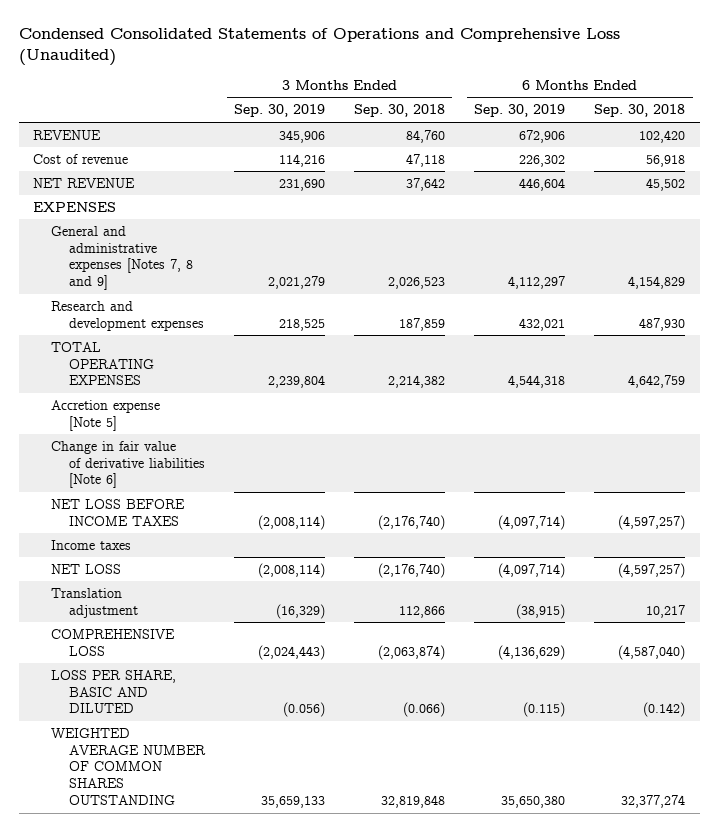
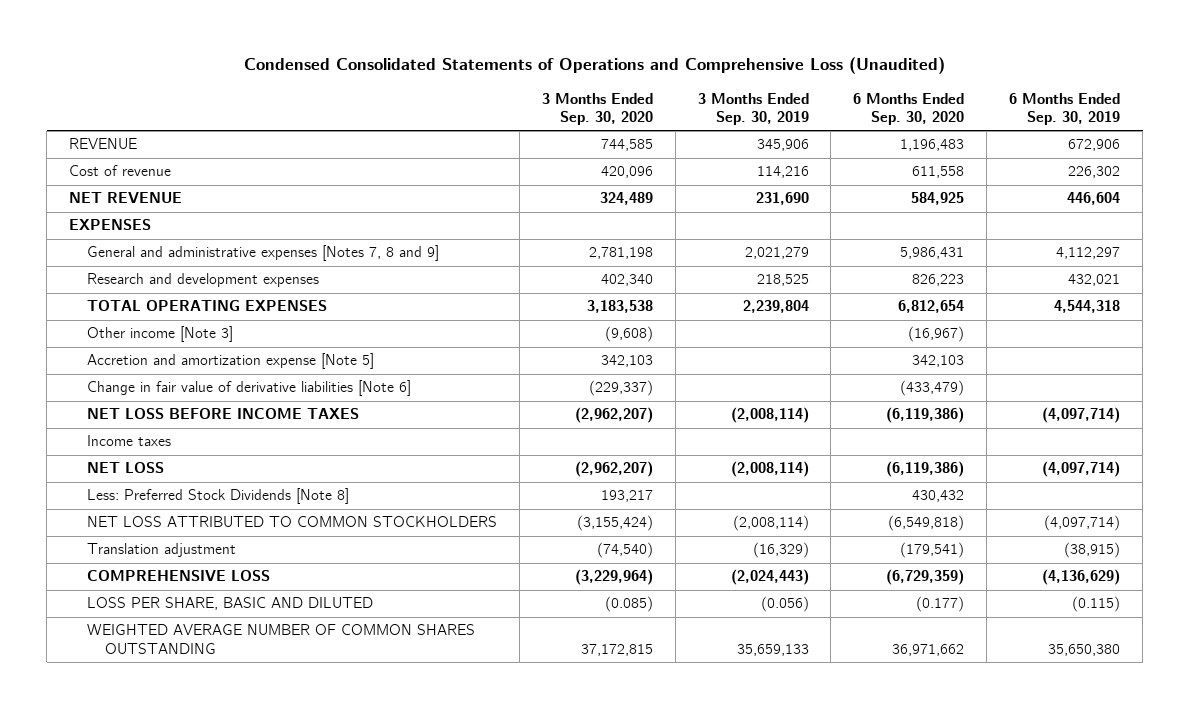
- | 3 Months Ended Sep. 30, 2019 | 3 Months Ended Sep. 30, 2018 | 6 Months Ended Sep. 30, 2019 | 6 Months Ended Sep. 30, 2018
+ | 3 Months Ended Sep. 30, 2020 | 3 Months Ended Sep. 30, 2019 | 6 Months Ended Sep. 30, 2020 | 6 Months Ended Sep. 30, 2019
- Accretion expense [Note 5]
+ Other income [Note 3] | (9,608) | | (16,967) |
+ Accretion and amortization expense [Note 5] | 342,103 | | 342,103 |
+ Less: Preferred Stock Dividends [Note 8] | 193,217 | | 430,432 |
+ NET LOSS ATTRIBUTED TO COMMON STOCKHOLDERS | (3,155,424) | (2,008,114) | (6,549,818) | (4,097,714)

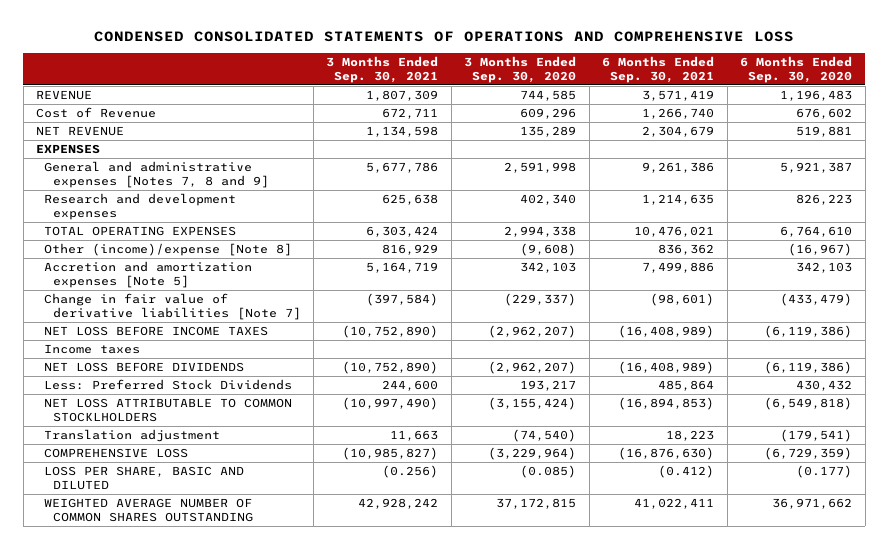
- Condensed Consolidated Statements of Operations and Comprehensive Loss (Unaudited)
+ CONDENSED CONSOLIDATED STATEMENTS OF OPERATIONS AND COMPREHENSIVE LOSS
- | 3 Months Ended Sep. 30, 2020 | 3 Months Ended Sep. 30, 2019 | 6 Months Ended Sep. 30, 2020 | 6 Months Ended Sep. 30, 2019
+ | 3 Months Ended Sep. 30, 2021 | 3 Months Ended Sep. 30, 2020 | 6 Months Ended Sep. 30, 2021 | 6 Months Ended Sep. 30, 2020
- Cost of revenue | 420,096 | 114,216 | 611,558 | 226,302
- NET REVENUE | 324,489 | 231,690 | 584,925 | 446,604
+ Cost of Revenue | 672,711 | 609,296 | 1,266,740 | 676,602
+ NET REVENUE | 1,134,598 | 135,289 | 2,304,679 | 519,881
- General and administrative expenses [Notes 7, 8 and 9] | 2,781,198 | 2,021,279 | 5,986,431 | 4,112,297
+ General and administrative expenses [Notes 7, 8 and 9] | 5,677,786 | 2,591,998 | 9,261,386 | 5,921,387
- TOTAL OPERATING EXPENSES | 3,183,538 | 2,239,804 | 6,812,654 | 4,544,318
- Other income [Note 3] | (9,608) | | (16,967) |
- Accretion and amortization expense [Note 5] | 342,103 | | 342,103 |
- Change in fair value of derivative liabilities [Note 6] | (229,337) | | (433,479) |
+ TOTAL OPERATING EXPENSES | 6,303,424 | 2,994,338 | 10,476,021 | 6,764,610
+ Other (income)/expense [Note 8] | 816,929 | (9,608) | 836,362 | (16,967)
+ Accretion and amortization expenses [Note 5] | 5,164,719 | 342,103 | 7,499,886 | 342,103
+ Change in fair value of derivative liabilities [Note 7] | (397,584) | (229,337) | (98,601) | (433,479)
- NET LOSS | (2,962,207) | (2,008,114) | (6,119,386) | (4,097,714)
- Less: Preferred Stock Dividends [Note 8] | 193,217 | | 430,432 |
- NET LOSS ATTRIBUTED TO COMMON STOCKHOLDERS | (3,155,424) | (2,008,114) | (6,549,818) | (4,097,714)
+ NET LOSS BEFORE DIVIDENDS | (10,752,890) | (2,962,207) | (16,408,989) | (6,119,386)
+ Less: Preferred Stock Dividends | 244,600 | 193,217 | 485,864 | 430,432
+ NET LOSS ATTRIBUTABLE TO COMMON STOCKLHOLDERS | (10,997,490) | (3,155,424) | (16,894,853) | (6,549,818)

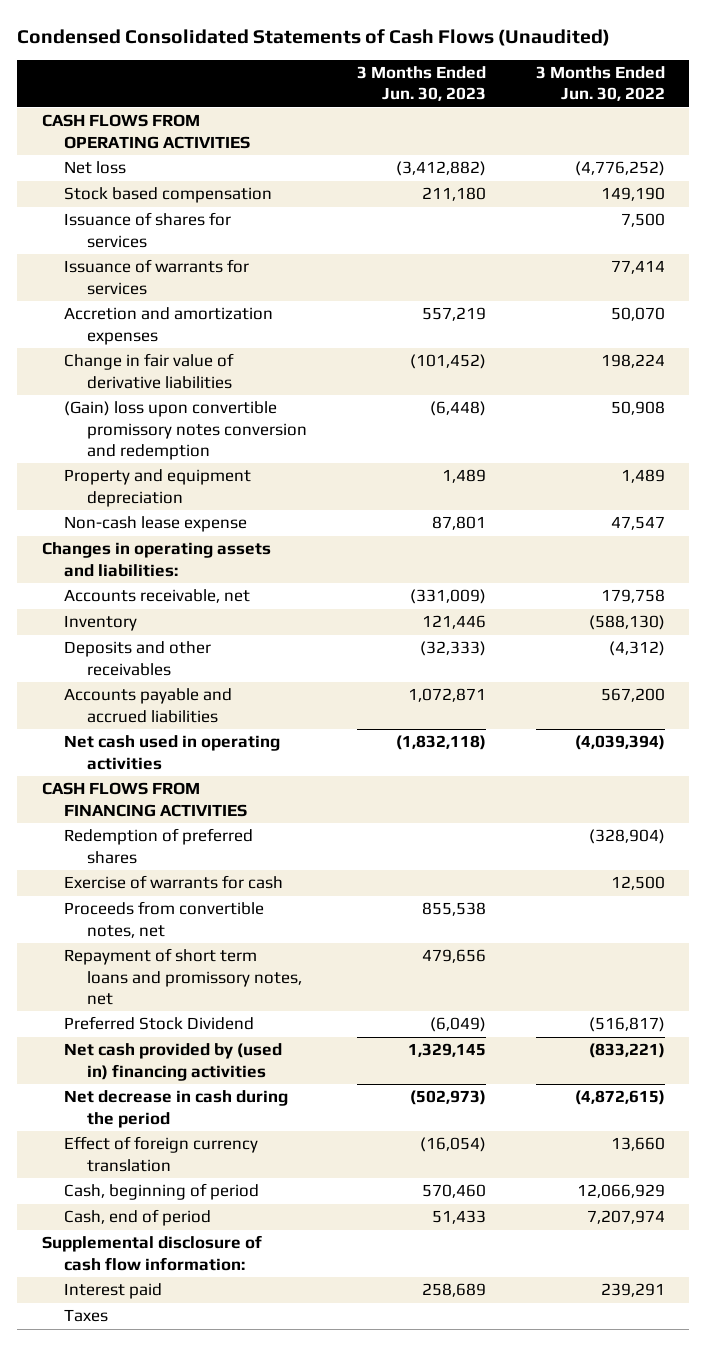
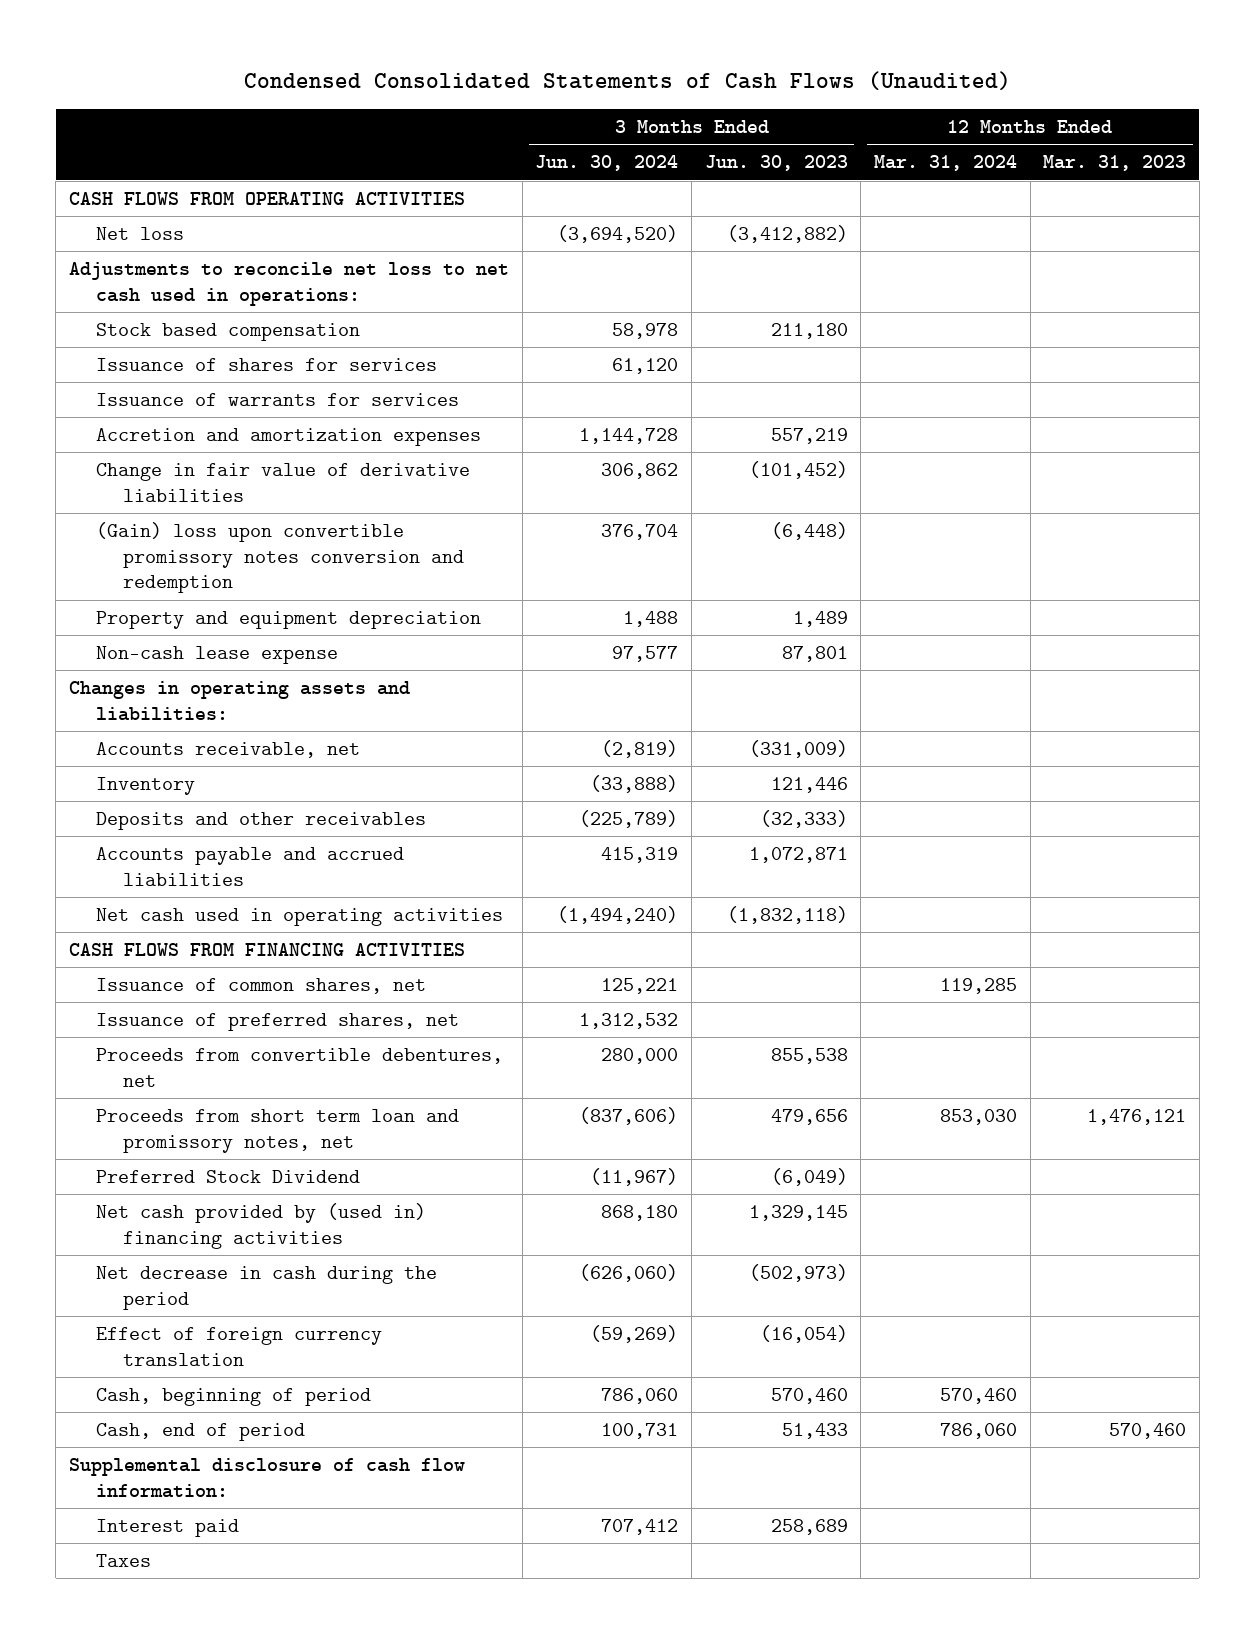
- | 3 Months Ended Jun. 30, 2023 | 3 Months Ended Jun. 30, 2022
+ | 3 Months Ended Jun. 30, 2024 | 3 Months Ended Jun. 30, 2023 | 12 Months Ended Mar. 31, 2024 | 12 Months Ended Mar. 31, 2023
+ Adjustments to reconcile net loss to net cash used in operations:
- Redemption of preferred shares | | (328,904)
- Exercise of warrants for cash | | 12,500
- Proceeds from convertible notes, net | 855,538 |
- Repayment of short term loans and promissory notes, net | 479,656 |
+ Issuance of common shares, net | 125,221 | | 119,285 |
+ Issuance of preferred shares, net | 1,312,532 | | |
+ Proceeds from convertible debentures, net | 280,000 | 855,538 | |
+ Proceeds from short term loan and promissory notes, net | (837,606) | 479,656 | 853,030 | 1,476,121

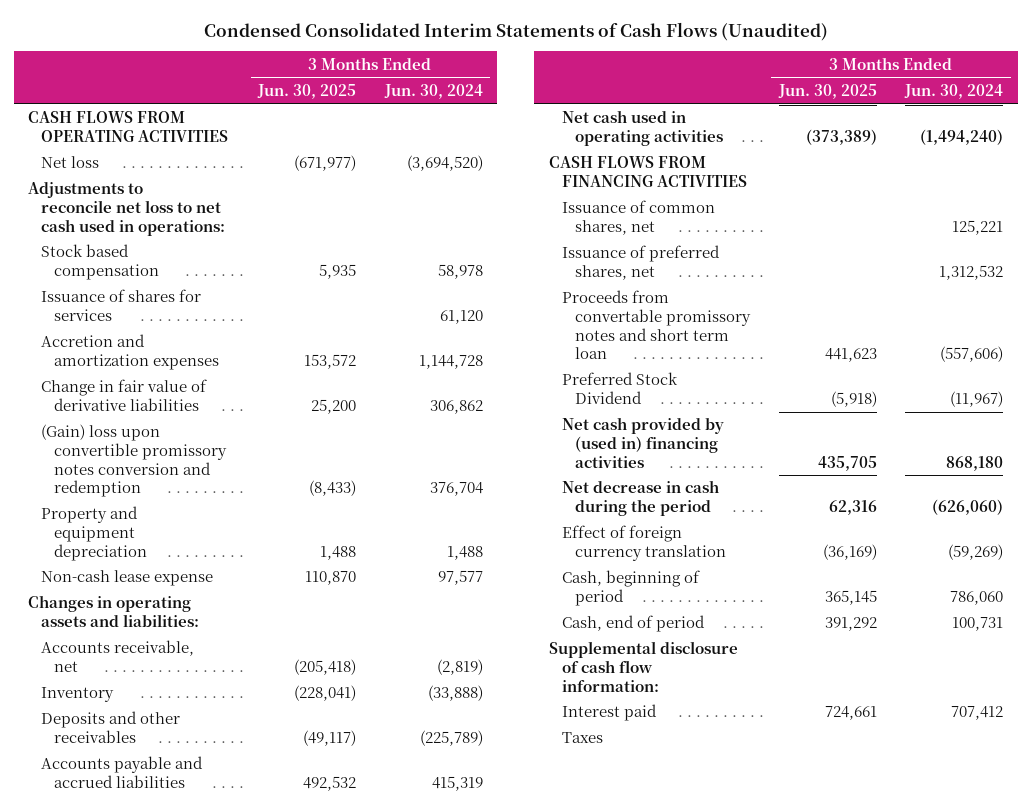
- Condensed Consolidated Statements of Cash Flows (Unaudited)
+ Condensed Consolidated Interim Statements of Cash Flows (Unaudited)
- | 3 Months Ended Jun. 30, 2024 | 3 Months Ended Jun. 30, 2023 | 12 Months Ended Mar. 31, 2024 | 12 Months Ended Mar. 31, 2023
+ | 3 Months Ended Jun. 30, 2025 | 3 Months Ended Jun. 30, 2024
- Issuance of warrants for services
- Proceeds from convertible debentures, net | 280,000 | 855,538 | |
- Proceeds from short term loan and promissory notes, net | (837,606) | 479,656 | 853,030 | 1,476,121
+ Proceeds from convertable promissory notes and short term loan | 441,623 | (557,606)

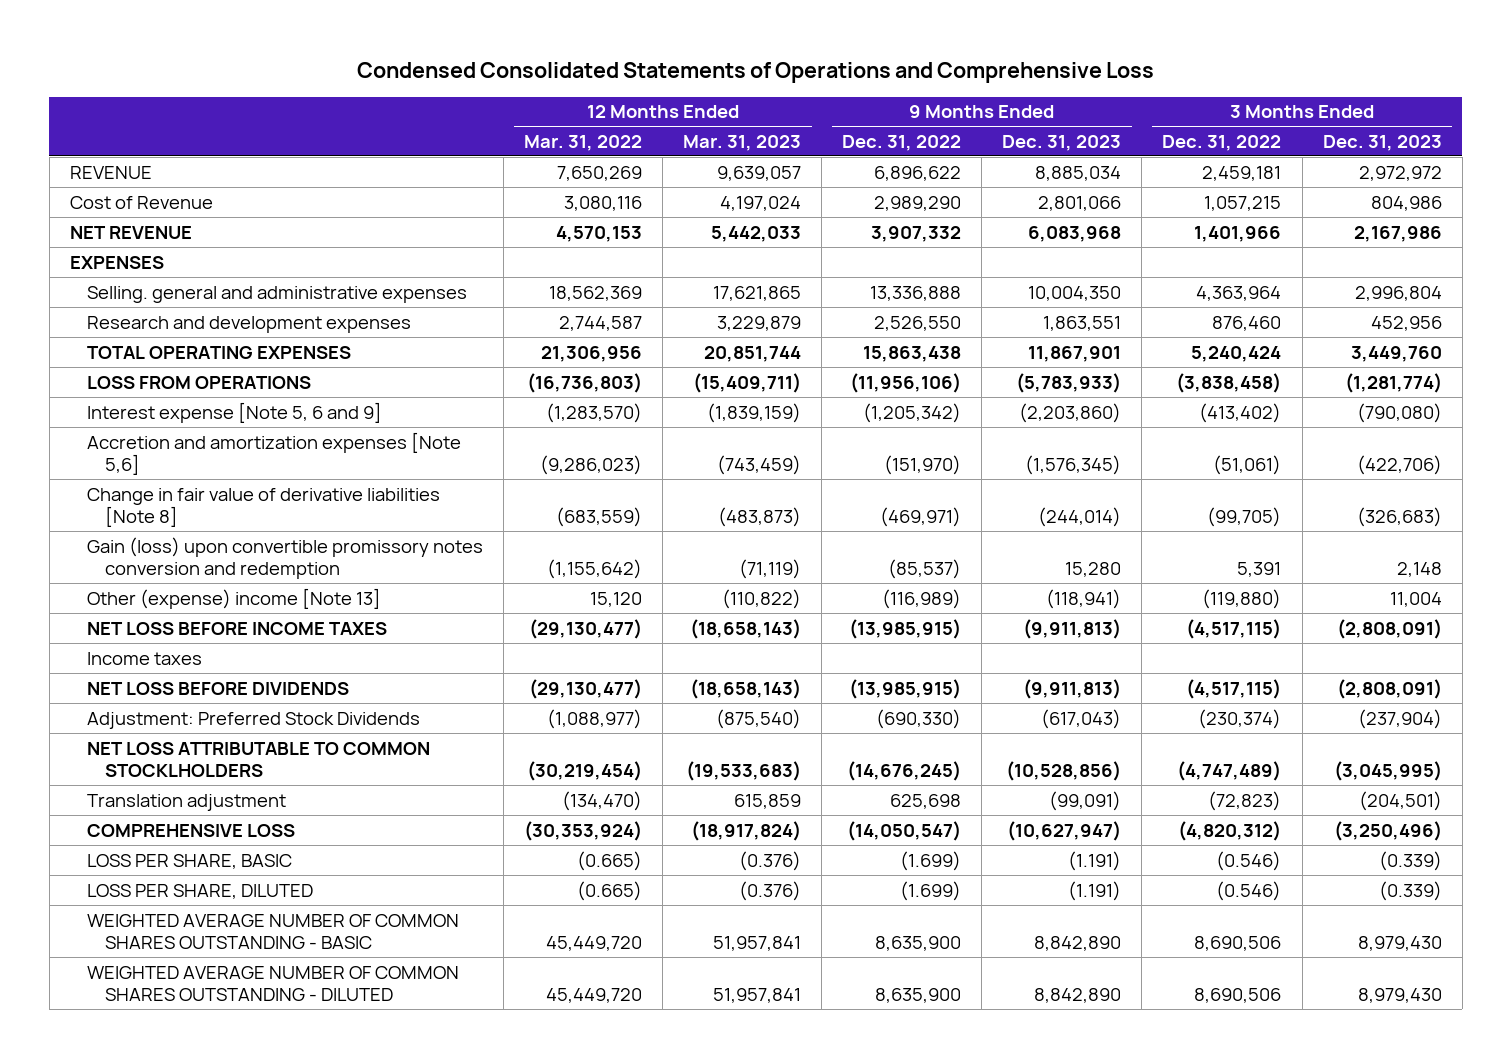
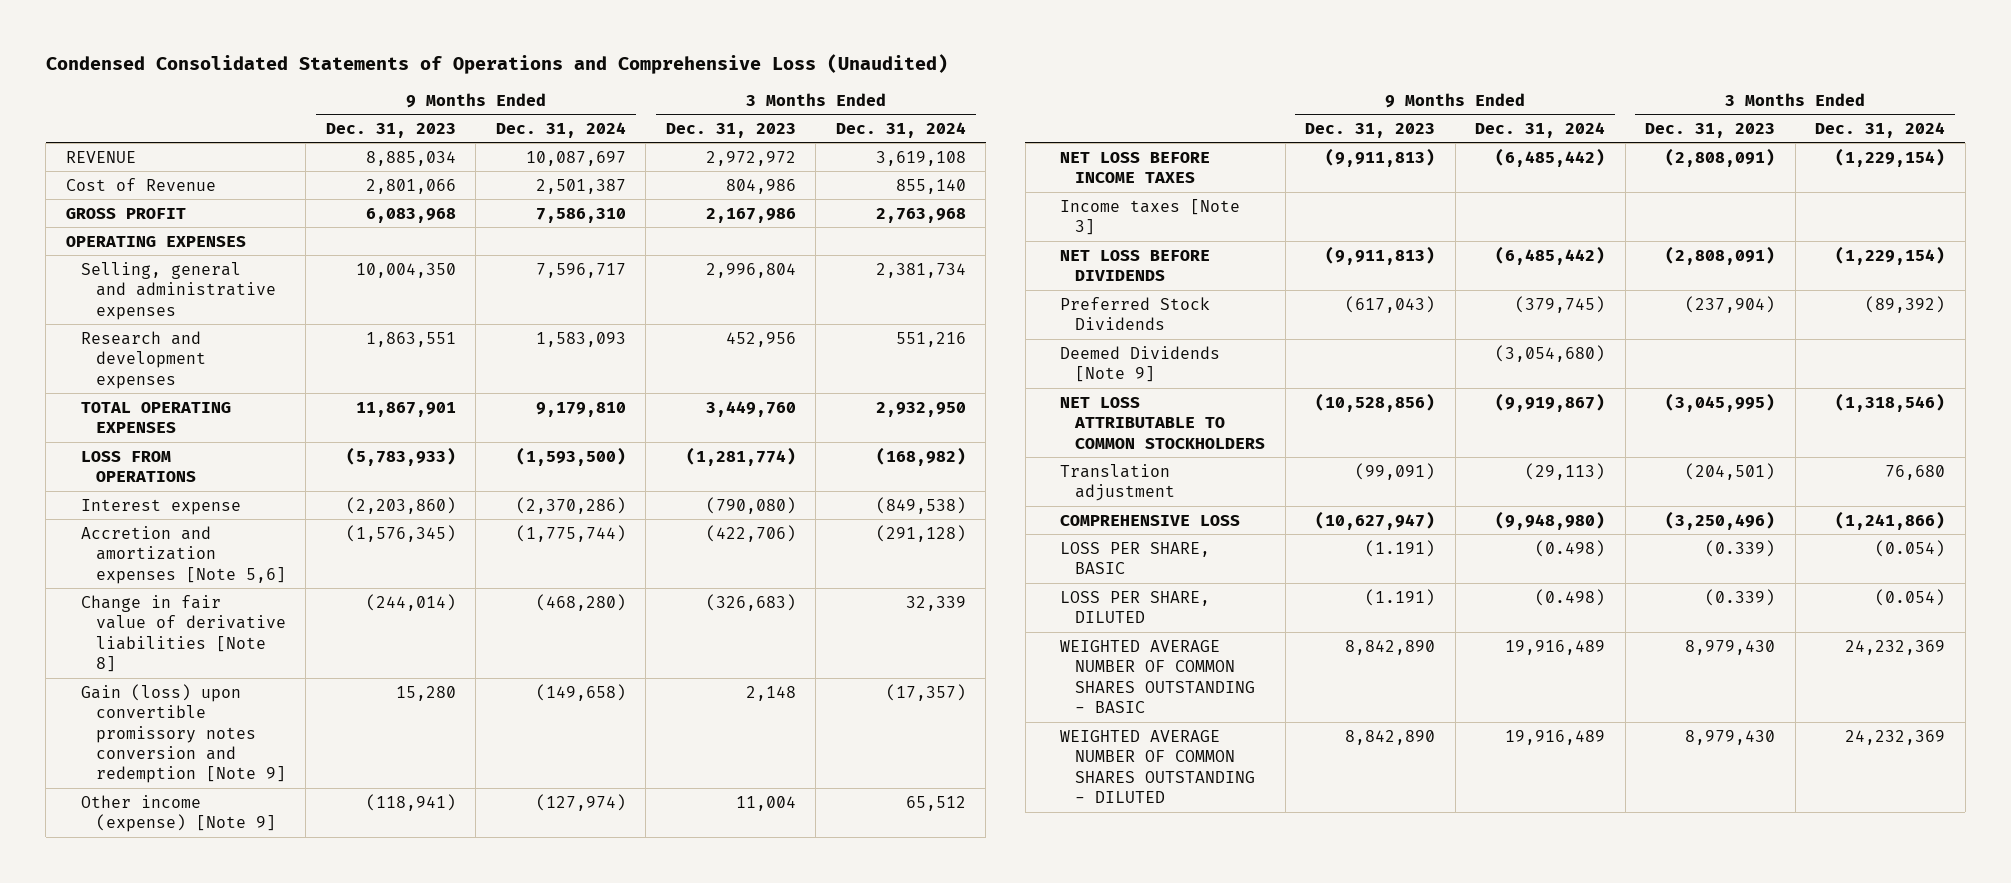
- Condensed Consolidated Statements of Operations and Comprehensive Loss
+ Condensed Consolidated Statements of Operations and Comprehensive Loss (Unaudited)
- | 12 Months Ended Mar. 31, 2022 | 12 Months Ended Mar. 31, 2023 | 9 Months Ended Dec. 31, 2022 | 9 Months Ended Dec. 31, 2023 | 3 Months Ended Dec. 31, 2022 | 3 Months Ended Dec. 31, 2023
+ | 9 Months Ended Dec. 31, 2023 | 9 Months Ended Dec. 31, 2024 | 3 Months Ended Dec. 31, 2023 | 3 Months Ended Dec. 31, 2024
- NET REVENUE | 4,570,153 | 5,442,033 | 3,907,332 | 6,083,968 | 1,401,966 | 2,167,986
- EXPENSES
- Selling. general and administrative expenses | 18,562,369 | 17,621,865 | 13,336,888 | 10,004,350 | 4,363,964 | 2,996,804
+ GROSS PROFIT | 6,083,968 | 7,586,310 | 2,167,986 | 2,763,968
+ OPERATING EXPENSES
+ Selling, general and administrative expenses | 10,004,350 | 7,596,717 | 2,996,804 | 2,381,734
- Interest expense [Note 5, 6 and 9] | (1,283,570) | (1,839,159) | (1,205,342) | (2,203,860) | (413,402) | (790,080)
+ Interest expense | (2,203,860) | (2,370,286) | (790,080) | (849,538)
- Gain (loss) upon convertible promissory notes conversion and redemption | (1,155,642) | (71,119) | (85,537) | 15,280 | 5,391 | 2,148
- Other (expense) income [Note 13] | 15,120 | (110,822) | (116,989) | (118,941) | (119,880) | 11,004
+ Gain (loss) upon convertible promissory notes conversion and redemption [Note 9] | 15,280 | (149,658) | 2,148 | (17,357)
+ Other income (expense) [Note 9] | (118,941) | (127,974) | 11,004 | 65,512
- Income taxes
+ Income taxes [Note 3]
- Adjustment: Preferred Stock Dividends | (1,088,977) | (875,540) | (690,330) | (617,043) | (230,374) | (237,904)
- NET LOSS ATTRIBUTABLE TO COMMON STOCKLHOLDERS | (30,219,454) | (19,533,683) | (14,676,245) | (10,528,856) | (4,747,489) | (3,045,995)
+ Preferred Stock Dividends | (617,043) | (379,745) | (237,904) | (89,392)
+ Deemed Dividends [Note 9] | | (3,054,680) | |
+ NET LOSS ATTRIBUTABLE TO COMMON STOCKHOLDERS | (10,528,856) | (9,919,867) | (3,045,995) | (1,318,546)

